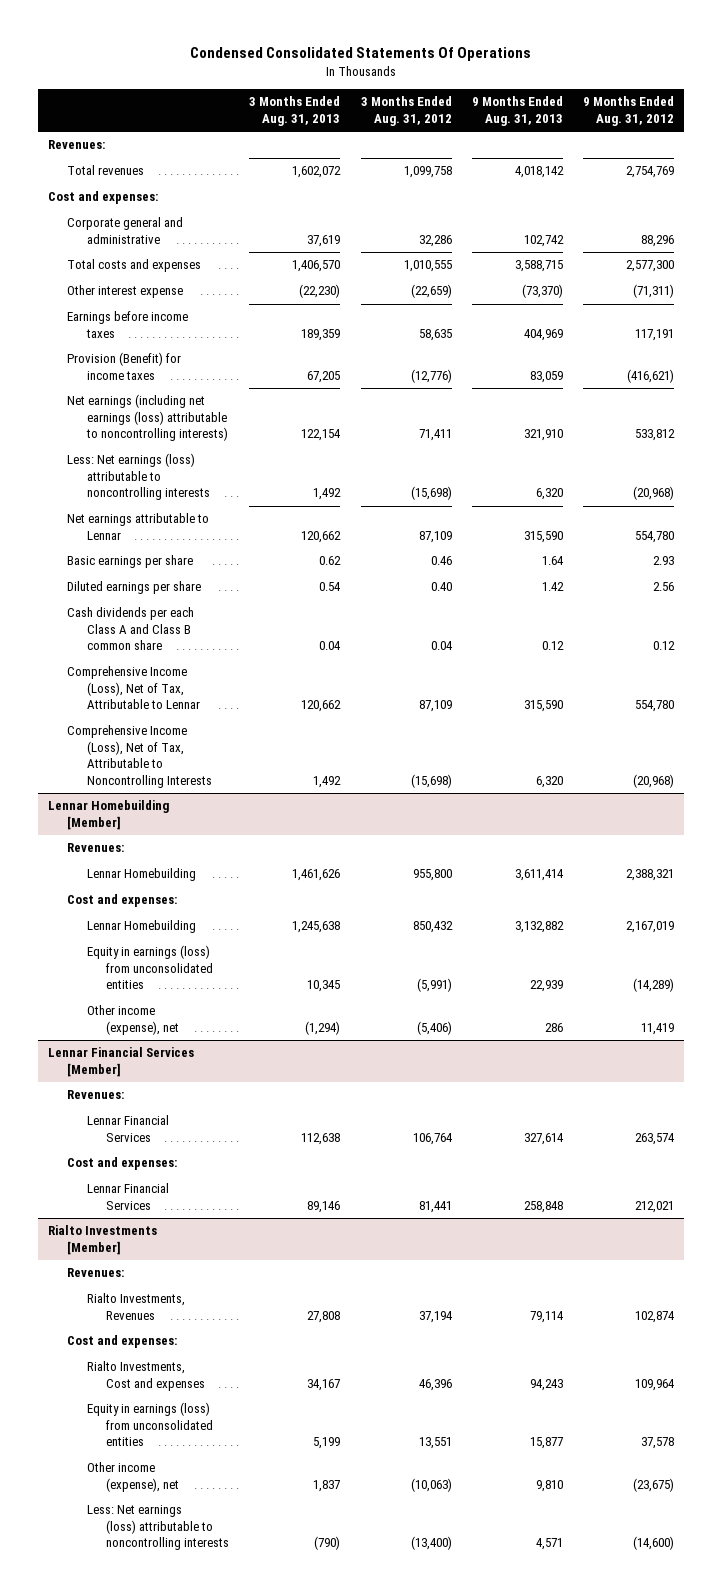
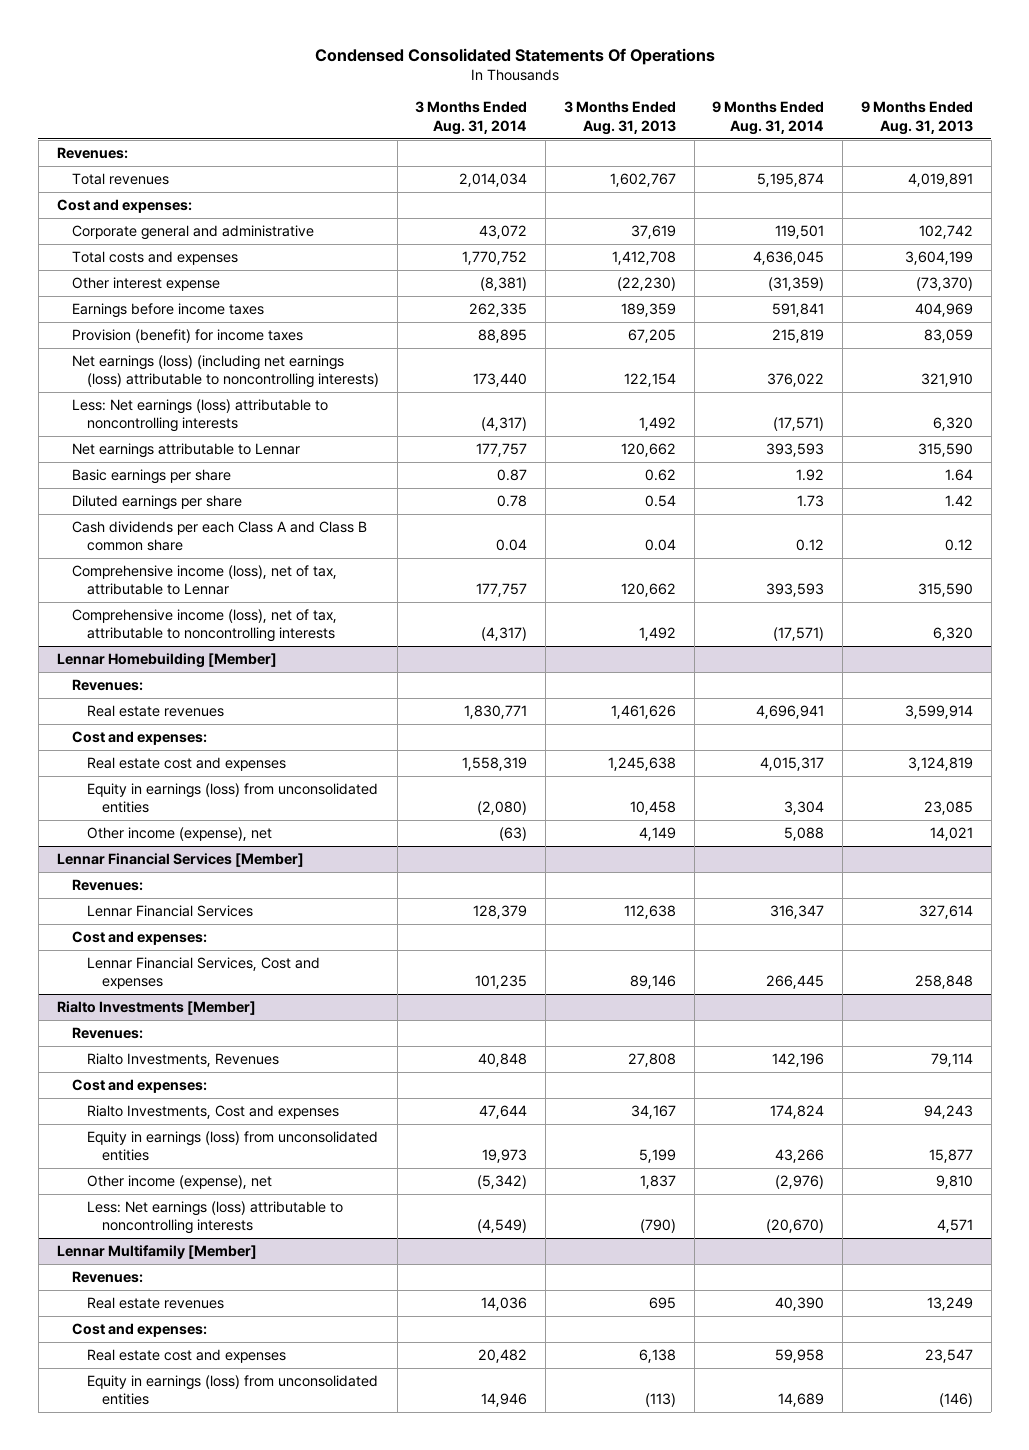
- | 3 Months Ended Aug. 31, 2013 | 3 Months Ended Aug. 31, 2012 | 9 Months Ended Aug. 31, 2013 | 9 Months Ended Aug. 31, 2012
+ | 3 Months Ended Aug. 31, 2014 | 3 Months Ended Aug. 31, 2013 | 9 Months Ended Aug. 31, 2014 | 9 Months Ended Aug. 31, 2013
- Total revenues | 1,602,072 | 1,099,758 | 4,018,142 | 2,754,769
+ Total revenues | 2,014,034 | 1,602,767 | 5,195,874 | 4,019,891
- Total costs and expenses | 1,406,570 | 1,010,555 | 3,588,715 | 2,577,300
+ Total costs and expenses | 1,770,752 | 1,412,708 | 4,636,045 | 3,604,199
- Provision (Benefit) for income taxes | 67,205 | (12,776) | 83,059 | (416,621)
- Net earnings (including net earnings (loss) attributable to noncontrolling interests) | 122,154 | 71,411 | 321,910 | 533,812
+ Provision (benefit) for income taxes | 88,895 | 67,205 | 215,819 | 83,059
+ Net earnings (loss) (including net earnings (loss) attributable to noncontrolling interests) | 173,440 | 122,154 | 376,022 | 321,910
- Comprehensive Income (Loss), Net of Tax, Attributable to Lennar | 120,662 | 87,109 | 315,590 | 554,780
- Comprehensive Income (Loss), Net of Tax, Attributable to Noncontrolling Interests | 1,492 | (15,698) | 6,320 | (20,968)
+ Comprehensive income (loss), net of tax, attributable to Lennar | 177,757 | 120,662 | 393,593 | 315,590
+ Comprehensive income (loss), net of tax, attributable to noncontrolling interests | (4,317) | 1,492 | (17,571) | 6,320
@ Lennar Homebuilding [Member]
- Lennar Homebuilding | 1,461,626 | 955,800 | 3,611,414 | 2,388,321
+ Real estate revenues | 1,830,771 | 1,461,626 | 4,696,941 | 3,599,914
- Lennar Homebuilding | 1,245,638 | 850,432 | 3,132,882 | 2,167,019
- Equity in earnings (loss) from unconsolidated entities | 10,345 | (5,991) | 22,939 | (14,289)
- Other income (expense), net | (1,294) | (5,406) | 286 | 11,419
+ Real estate cost and expenses | 1,558,319 | 1,245,638 | 4,015,317 | 3,124,819
+ Equity in earnings (loss) from unconsolidated entities | (2,080) | 10,458 | 3,304 | 23,085
+ Other income (expense), net | (63) | 4,149 | 5,088 | 14,021
@ Lennar Financial Services [Member]
- Lennar Financial Services | 89,146 | 81,441 | 258,848 | 212,021
+ Lennar Financial Services, Cost and expenses | 101,235 | 89,146 | 266,445 | 258,848
+ Lennar Multifamily [Member]
+ Revenues:
+ Real estate revenues | 14,036 | 695 | 40,390 | 13,249
+ Cost and expenses:
+ Real estate cost and expenses | 20,482 | 6,138 | 59,958 | 23,547
+ Equity in earnings (loss) from unconsolidated entities | 14,946 | (113) | 14,689 | (146)

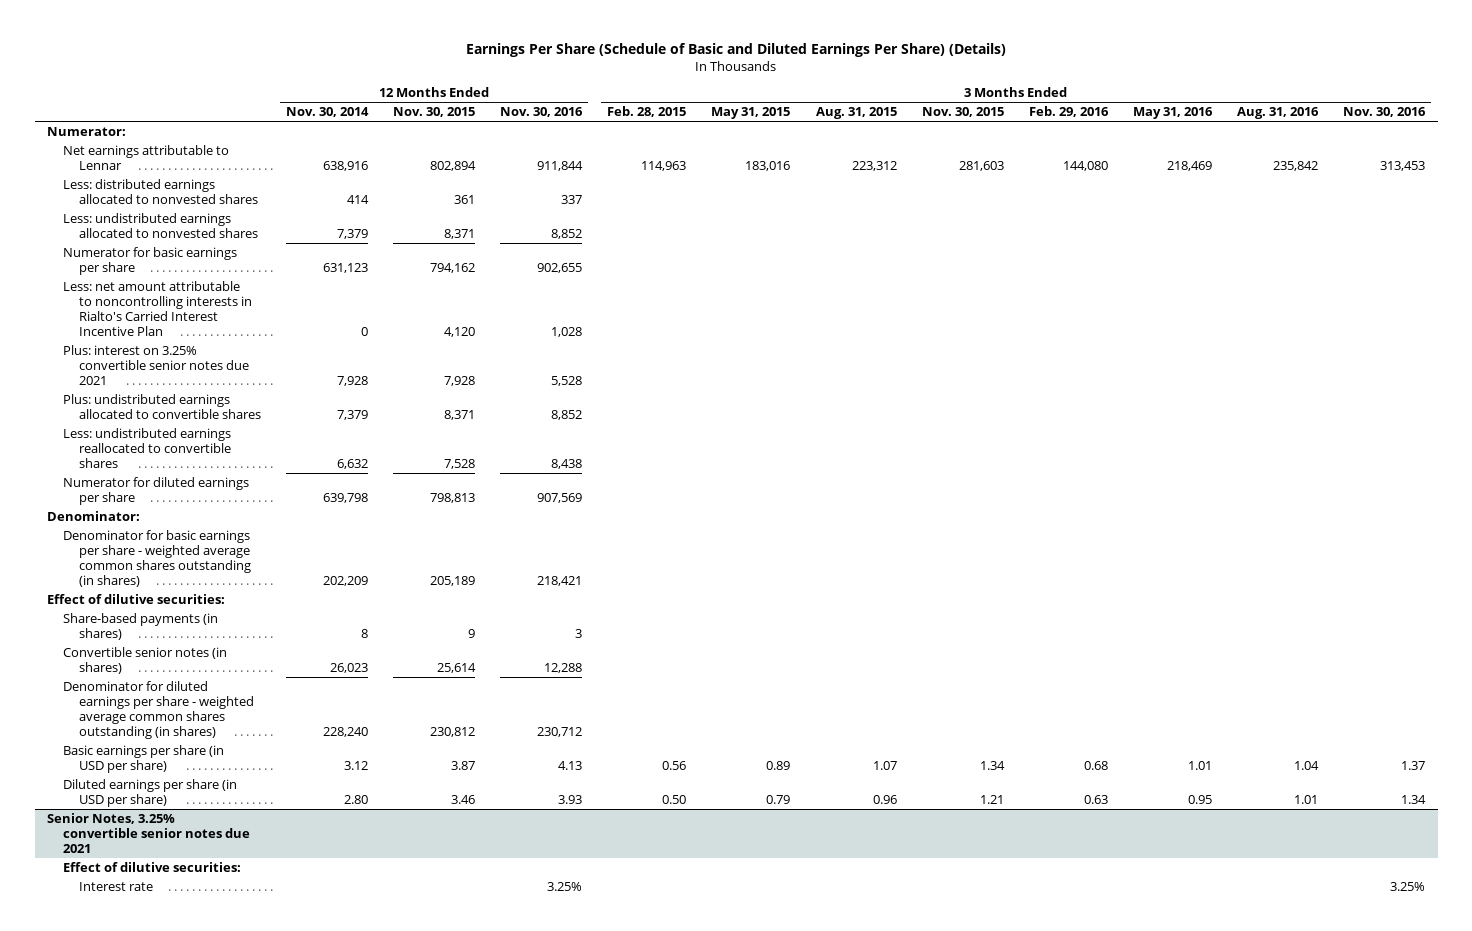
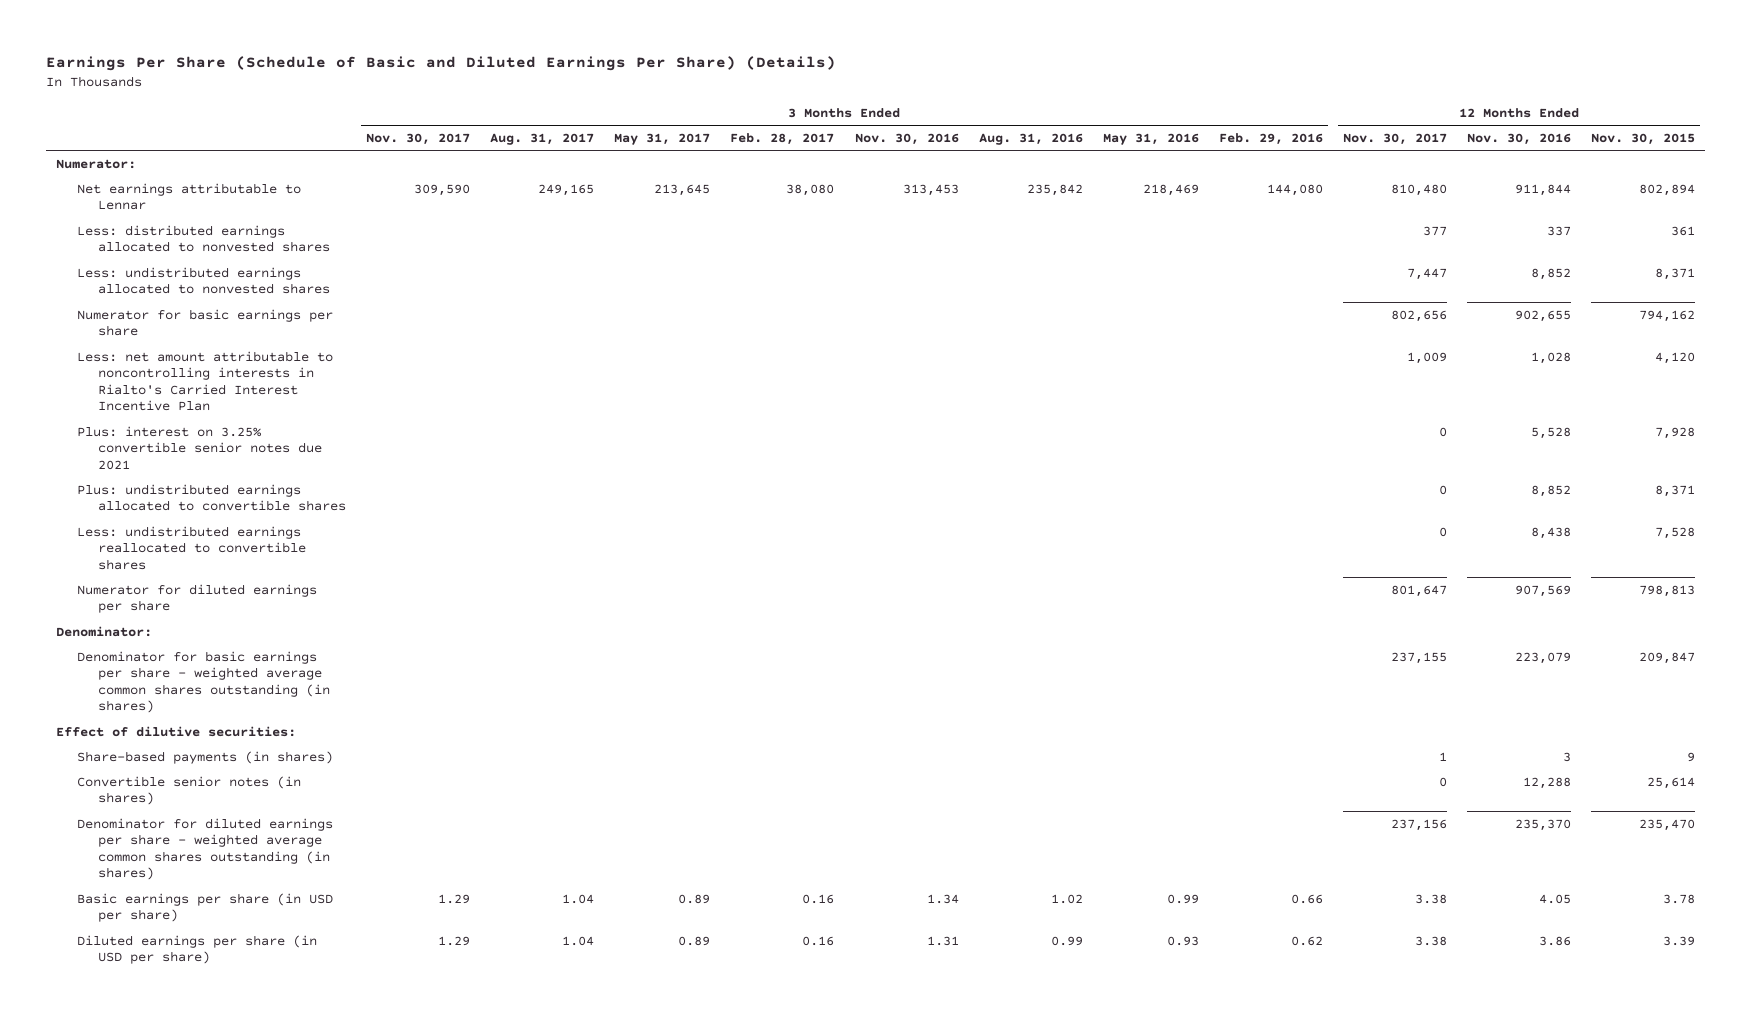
- | 12 Months Ended Nov. 30, 2014 | 12 Months Ended Nov. 30, 2015 | 12 Months Ended Nov. 30, 2016 | 3 Months Ended Feb. 28, 2015 | 3 Months Ended May 31, 2015 | 3 Months Ended Aug. 31, 2015 | 3 Months Ended Nov. 30, 2015 | 3 Months Ended Feb. 29, 2016 | 3 Months Ended May 31, 2016 | 3 Months Ended Aug. 31, 2016 | 3 Months Ended Nov. 30, 2016
+ | 3 Months Ended Nov. 30, 2017 | 3 Months Ended Aug. 31, 2017 | 3 Months Ended May 31, 2017 | 3 Months Ended Feb. 28, 2017 | 3 Months Ended Nov. 30, 2016 | 3 Months Ended Aug. 31, 2016 | 3 Months Ended May 31, 2016 | 3 Months Ended Feb. 29, 2016 | 12 Months Ended Nov. 30, 2017 | 12 Months Ended Nov. 30, 2016 | 12 Months Ended Nov. 30, 2015
- Denominator for basic earnings per share - weighted average common shares outstanding (in shares) | 202,209 | 205,189 | 218,421 | | | | | | | |
+ Denominator for basic earnings per share - weighted average common shares outstanding (in shares) | | | | | | | | | 237,155 | 223,079 | 209,847
- Denominator for diluted earnings per share - weighted average common shares outstanding (in shares) | 228,240 | 230,812 | 230,712 | | | | | | | |
- Basic earnings per share (in USD per share) | 3.12 | 3.87 | 4.13 | 0.56 | 0.89 | 1.07 | 1.34 | 0.68 | 1.01 | 1.04 | 1.37
- Diluted earnings per share (in USD per share) | 2.80 | 3.46 | 3.93 | 0.50 | 0.79 | 0.96 | 1.21 | 0.63 | 0.95 | 1.01 | 1.34
- Senior Notes, 3.25% convertible senior notes due 2021
- Effect of dilutive securities:
- Interest rate | | | 3.25% | | | | | | | | 3.25%
+ Denominator for diluted earnings per share - weighted average common shares outstanding (in shares) | | | | | | | | | 237,156 | 235,370 | 235,470
+ Basic earnings per share (in USD per share) | 1.29 | 1.04 | 0.89 | 0.16 | 1.34 | 1.02 | 0.99 | 0.66 | 3.38 | 4.05 | 3.78
+ Diluted earnings per share (in USD per share) | 1.29 | 1.04 | 0.89 | 0.16 | 1.31 | 0.99 | 0.93 | 0.62 | 3.38 | 3.86 | 3.39

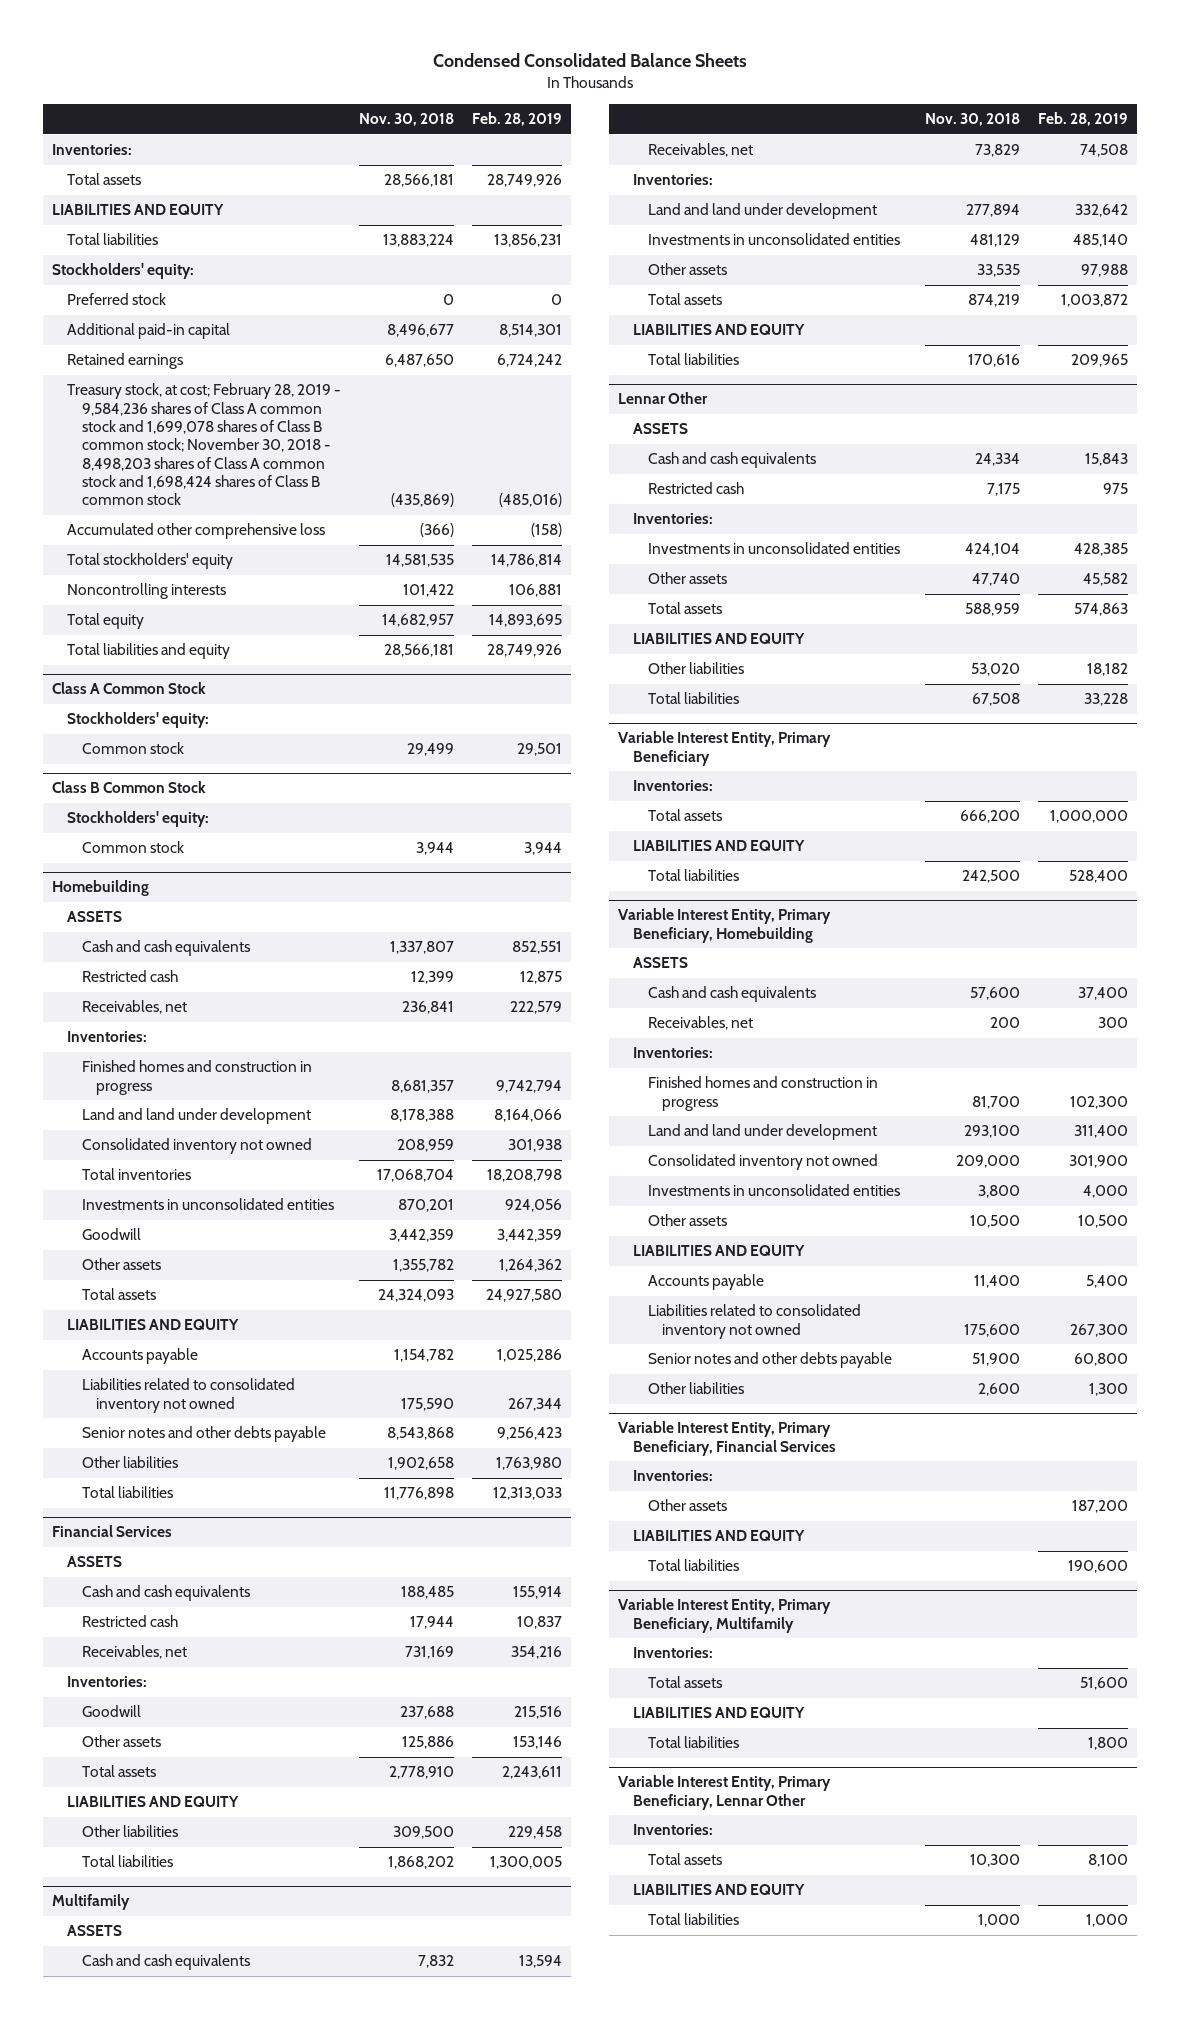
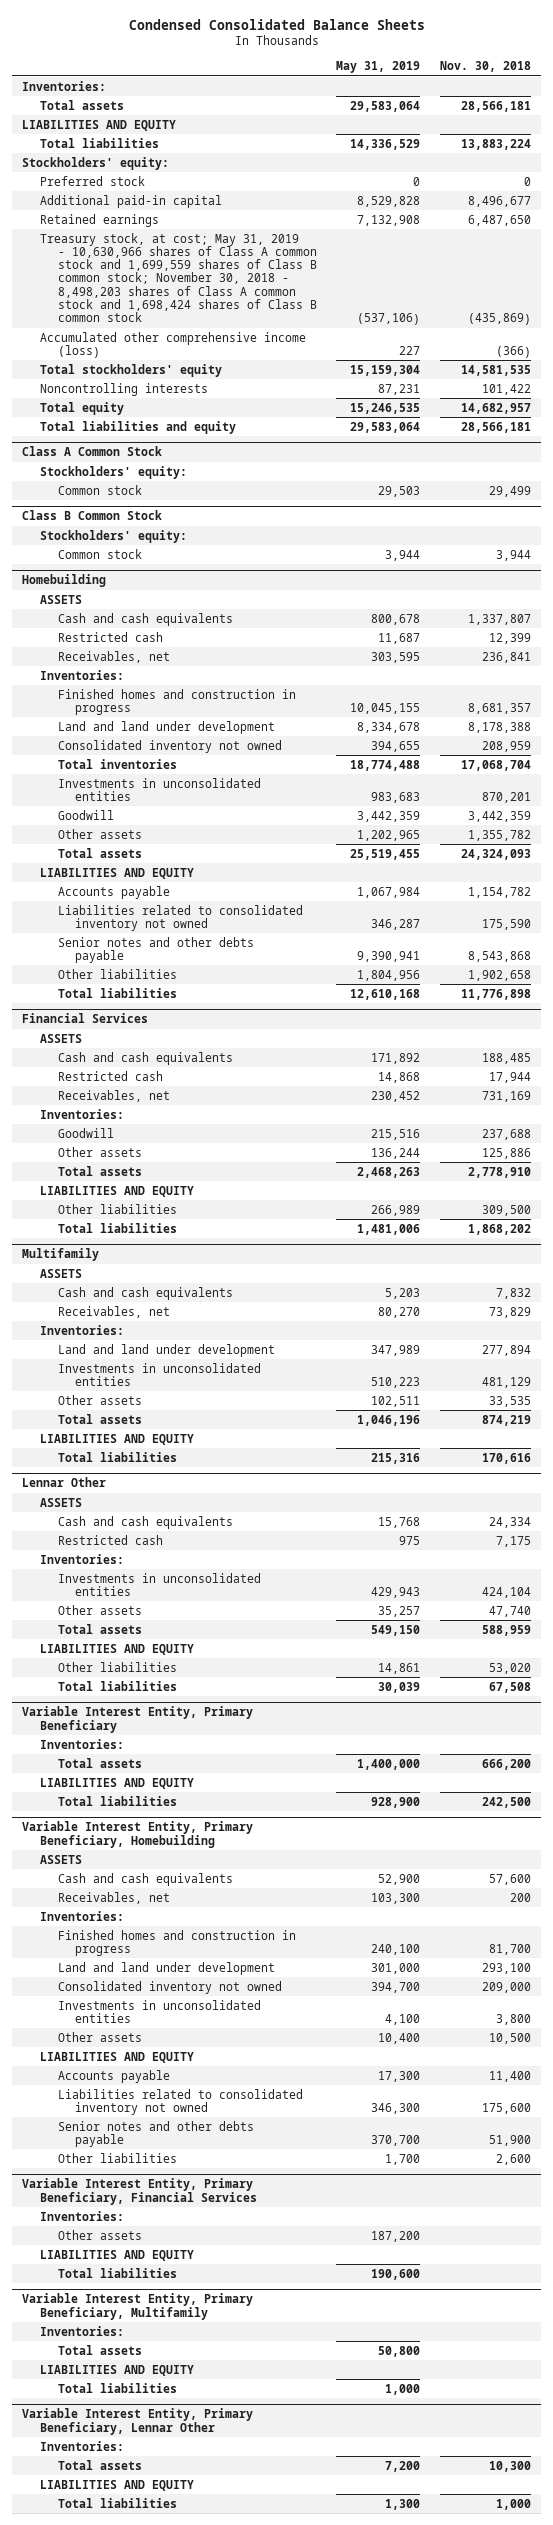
- | Nov. 30, 2018 | Feb. 28, 2019
+ | May 31, 2019 | Nov. 30, 2018
- Treasury stock, at cost; February 28, 2019 - 9,584,236 shares of Class A common stock and 1,699,078 shares of Class B common stock; November 30, 2018 - 8,498,203 shares of Class A common stock and 1,698,424 shares of Class B common stock | (435,869) | (485,016)
- Accumulated other comprehensive loss | (366) | (158)
+ Treasury stock, at cost; May 31, 2019 - 10,630,966 shares of Class A common stock and 1,699,559 shares of Class B common stock; November 30, 2018 - 8,498,203 shares of Class A common stock and 1,698,424 shares of Class B common stock | (537,106) | (435,869)
+ Accumulated other comprehensive income (loss) | 227 | (366)

